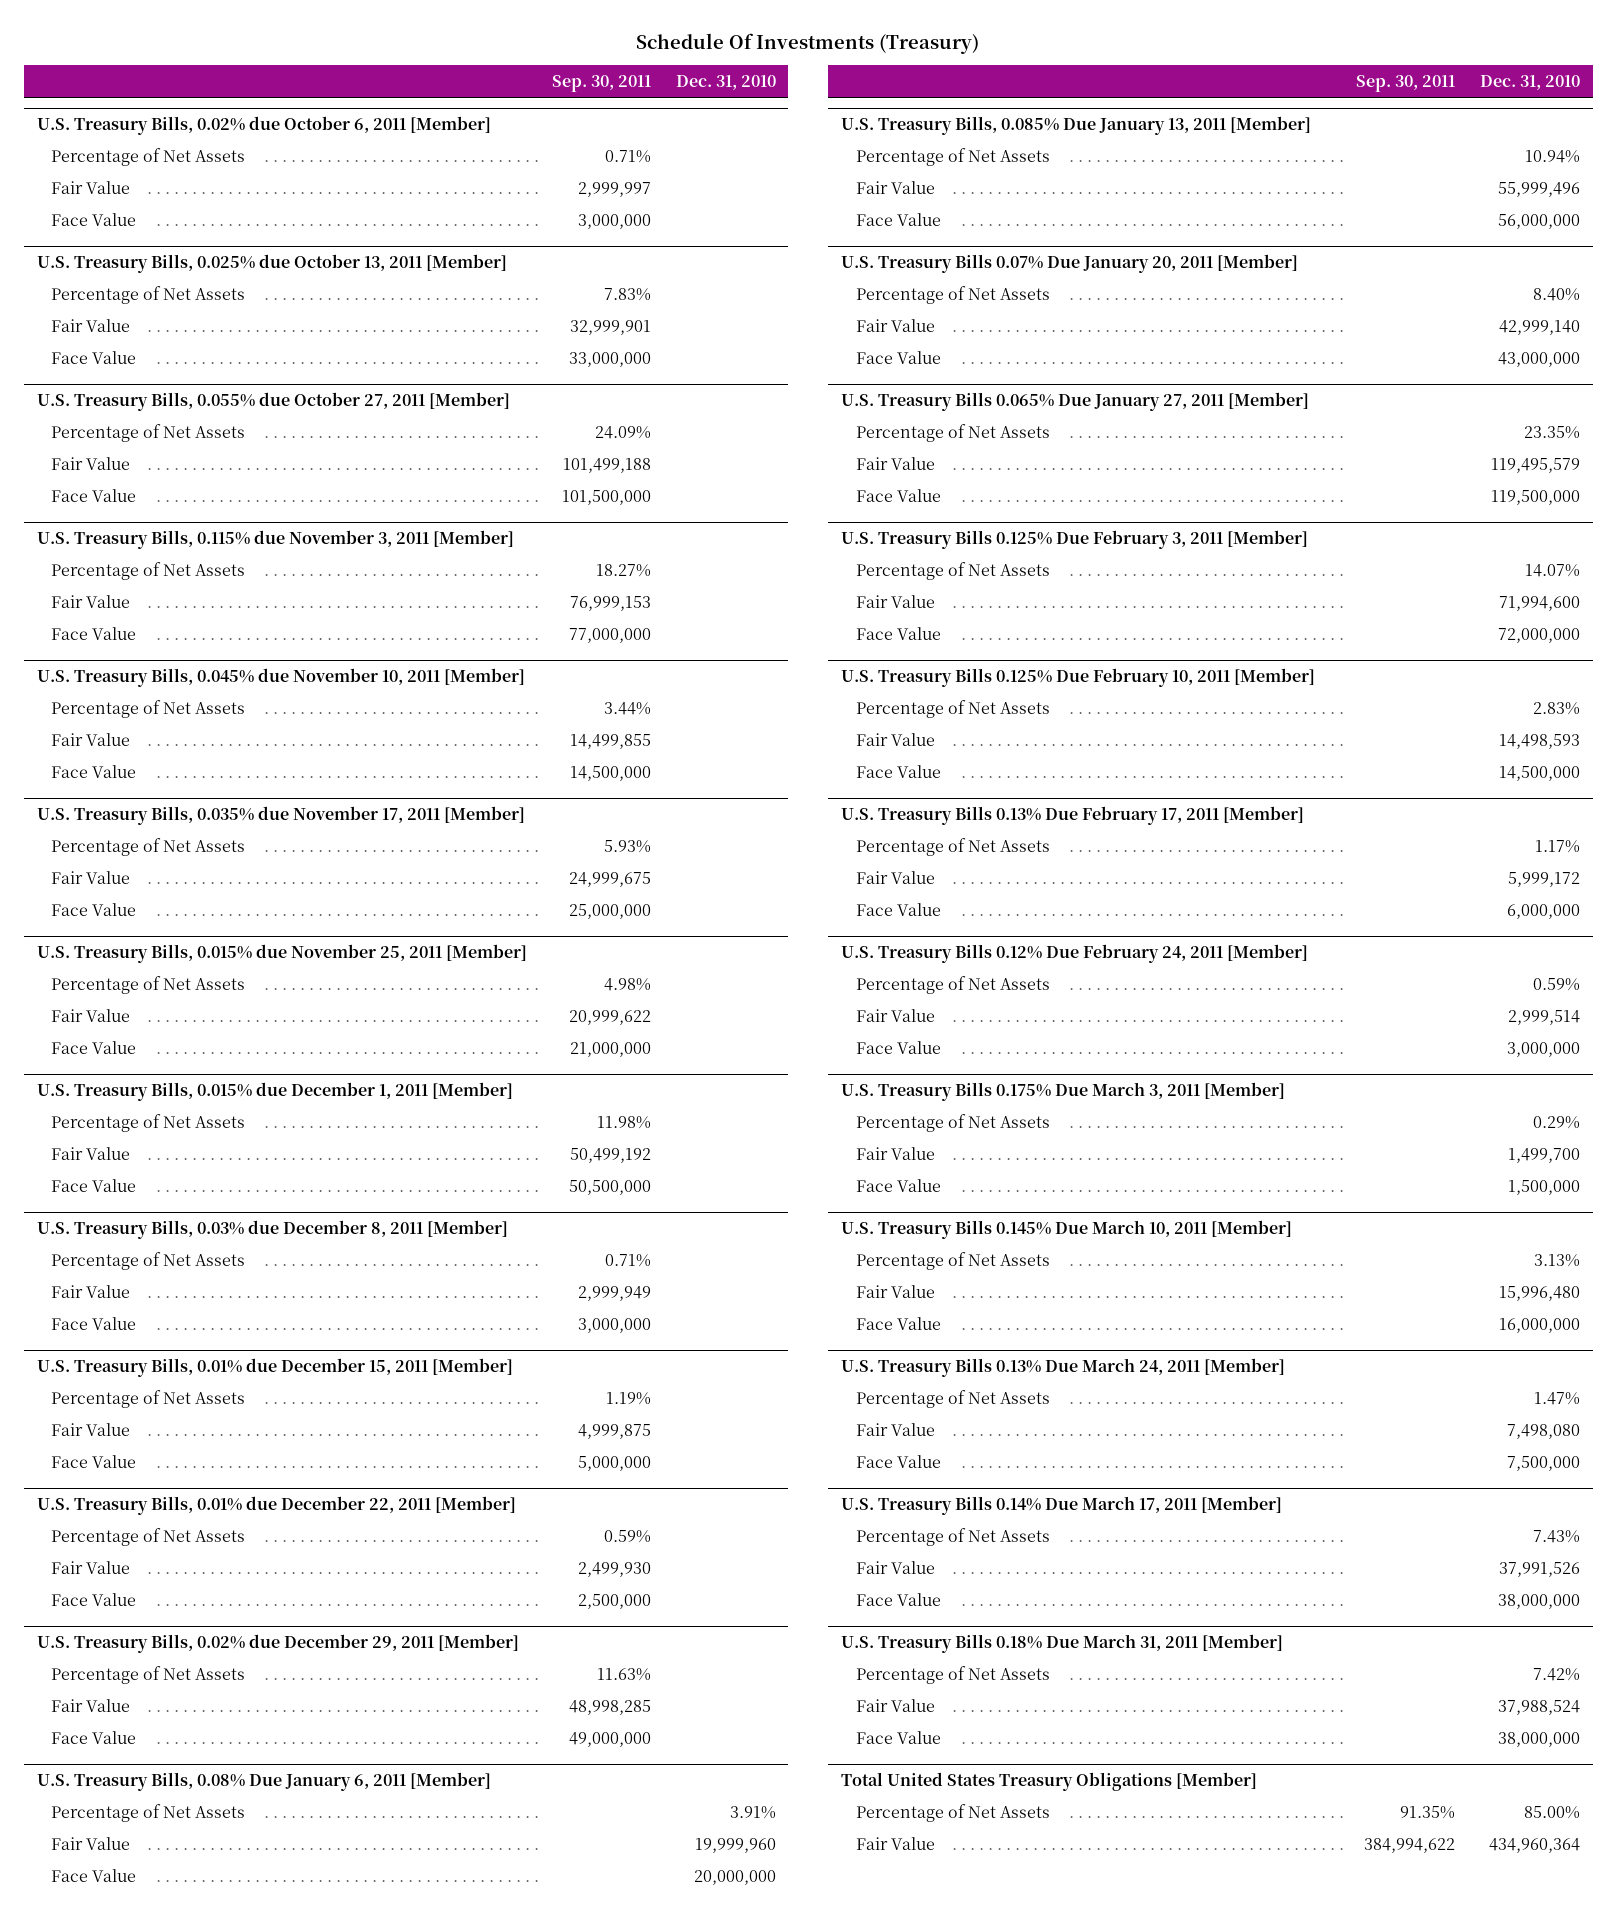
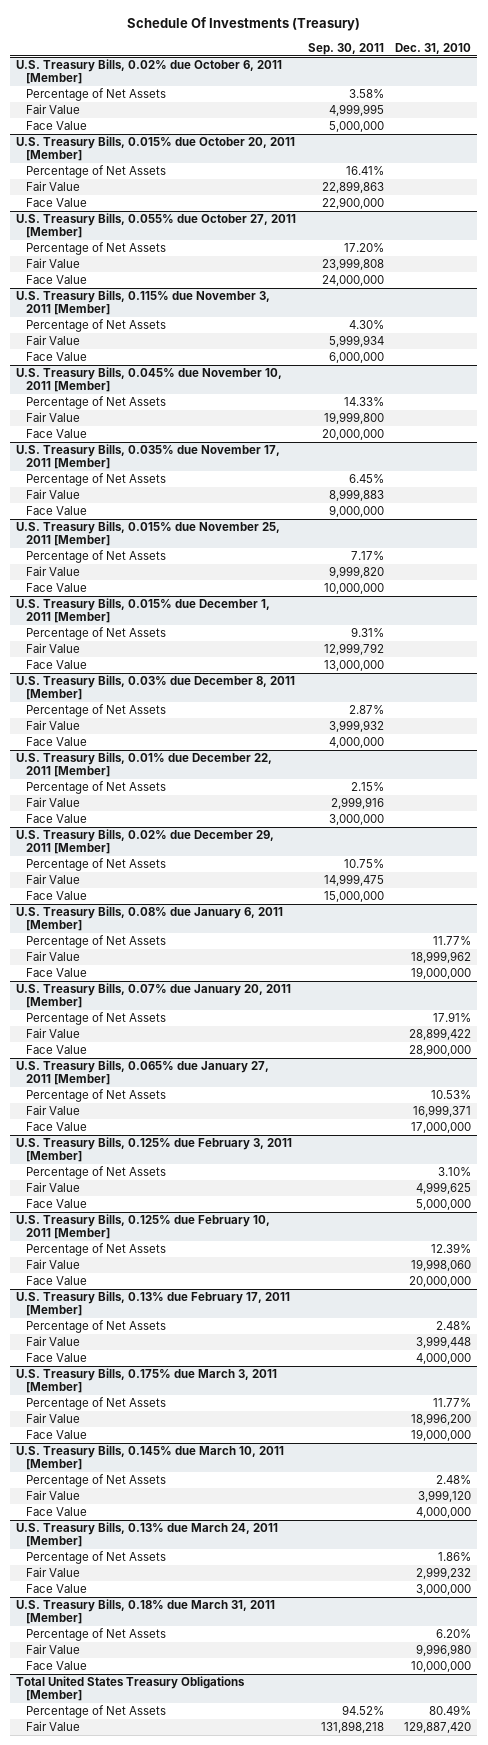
@ U.S. Treasury Bills, 0.02% due October 6, 2011 [Member]
- Percentage of Net Assets | 0.71% |
- Fair Value | 2,999,997 |
- Face Value | 3,000,000 |
- U.S. Treasury Bills, 0.025% due October 13, 2011 [Member]
- Percentage of Net Assets | 7.83% |
- Fair Value | 32,999,901 |
- Face Value | 33,000,000 |
@ U.S. Treasury Bills, 0.02% due October 6, 2011 [Member]
+ Percentage of Net Assets | 3.58% |
+ Fair Value | 4,999,995 |
+ Face Value | 5,000,000 |
+ U.S. Treasury Bills, 0.015% due October 20, 2011 [Member]
+ Percentage of Net Assets | 16.41% |
+ Fair Value | 22,899,863 |
+ Face Value | 22,900,000 |
@ U.S. Treasury Bills, 0.055% due October 27, 2011 [Member]
- Percentage of Net Assets | 24.09% |
- Fair Value | 101,499,188 |
- Face Value | 101,500,000 |
+ Percentage of Net Assets | 17.20% |
+ Fair Value | 23,999,808 |
+ Face Value | 24,000,000 |
@ U.S. Treasury Bills, 0.115% due November 3, 2011 [Member]
- Percentage of Net Assets | 18.27% |
- Fair Value | 76,999,153 |
- Face Value | 77,000,000 |
+ Percentage of Net Assets | 4.30% |
+ Fair Value | 5,999,934 |
+ Face Value | 6,000,000 |
@ U.S. Treasury Bills, 0.045% due November 10, 2011 [Member]
- Percentage of Net Assets | 3.44% |
- Fair Value | 14,499,855 |
- Face Value | 14,500,000 |
+ Percentage of Net Assets | 14.33% |
+ Fair Value | 19,999,800 |
+ Face Value | 20,000,000 |
@ U.S. Treasury Bills, 0.035% due November 17, 2011 [Member]
- Percentage of Net Assets | 5.93% |
- Fair Value | 24,999,675 |
- Face Value | 25,000,000 |
+ Percentage of Net Assets | 6.45% |
+ Fair Value | 8,999,883 |
+ Face Value | 9,000,000 |
@ U.S. Treasury Bills, 0.015% due November 25, 2011 [Member]
- Percentage of Net Assets | 4.98% |
- Fair Value | 20,999,622 |
- Face Value | 21,000,000 |
+ Percentage of Net Assets | 7.17% |
+ Fair Value | 9,999,820 |
+ Face Value | 10,000,000 |
@ U.S. Treasury Bills, 0.015% due December 1, 2011 [Member]
- Percentage of Net Assets | 11.98% |
- Fair Value | 50,499,192 |
- Face Value | 50,500,000 |
+ Percentage of Net Assets | 9.31% |
+ Fair Value | 12,999,792 |
+ Face Value | 13,000,000 |
@ U.S. Treasury Bills, 0.03% due December 8, 2011 [Member]
- Percentage of Net Assets | 0.71% |
- Fair Value | 2,999,949 |
- Face Value | 3,000,000 |
- U.S. Treasury Bills, 0.01% due December 15, 2011 [Member]
- Percentage of Net Assets | 1.19% |
- Fair Value | 4,999,875 |
- Face Value | 5,000,000 |
@ U.S. Treasury Bills, 0.03% due December 8, 2011 [Member]
+ Percentage of Net Assets | 2.87% |
+ Fair Value | 3,999,932 |
+ Face Value | 4,000,000 |
@ U.S. Treasury Bills, 0.01% due December 22, 2011 [Member]
- Percentage of Net Assets | 0.59% |
- Fair Value | 2,499,930 |
- Face Value | 2,500,000 |
+ Percentage of Net Assets | 2.15% |
+ Fair Value | 2,999,916 |
+ Face Value | 3,000,000 |
@ U.S. Treasury Bills, 0.02% due December 29, 2011 [Member]
- Percentage of Net Assets | 11.63% |
- Fair Value | 48,998,285 |
- Face Value | 49,000,000 |
- U.S. Treasury Bills, 0.08% Due January 6, 2011 [Member]
- Percentage of Net Assets | | 3.91%
- Fair Value | | 19,999,960
- Face Value | | 20,000,000
- U.S. Treasury Bills, 0.085% Due January 13, 2011 [Member]
- Percentage of Net Assets | | 10.94%
- Fair Value | | 55,999,496
- Face Value | | 56,000,000
- U.S. Treasury Bills 0.07% Due January 20, 2011 [Member]
- Percentage of Net Assets | | 8.40%
- Fair Value | | 42,999,140
- Face Value | | 43,000,000
- U.S. Treasury Bills 0.065% Due January 27, 2011 [Member]
- Percentage of Net Assets | | 23.35%
- Fair Value | | 119,495,579
- Face Value | | 119,500,000
- U.S. Treasury Bills 0.125% Due February 3, 2011 [Member]
- Percentage of Net Assets | | 14.07%
- Fair Value | | 71,994,600
- Face Value | | 72,000,000
- U.S. Treasury Bills 0.125% Due February 10, 2011 [Member]
- Percentage of Net Assets | | 2.83%
- Fair Value | | 14,498,593
- Face Value | | 14,500,000
- U.S. Treasury Bills 0.13% Due February 17, 2011 [Member]
- Percentage of Net Assets | | 1.17%
- Fair Value | | 5,999,172
- Face Value | | 6,000,000
- U.S. Treasury Bills 0.12% Due February 24, 2011 [Member]
- Percentage of Net Assets | | 0.59%
- Fair Value | | 2,999,514
- Face Value | | 3,000,000
- U.S. Treasury Bills 0.175% Due March 3, 2011 [Member]
- Percentage of Net Assets | | 0.29%
- Fair Value | | 1,499,700
- Face Value | | 1,500,000
- U.S. Treasury Bills 0.145% Due March 10, 2011 [Member]
- Percentage of Net Assets | | 3.13%
- Fair Value | | 15,996,480
- Face Value | | 16,000,000
- U.S. Treasury Bills 0.13% Due March 24, 2011 [Member]
- Percentage of Net Assets | | 1.47%
- Fair Value | | 7,498,080
- Face Value | | 7,500,000
- U.S. Treasury Bills 0.14% Due March 17, 2011 [Member]
- Percentage of Net Assets | | 7.43%
- Fair Value | | 37,991,526
- Face Value | | 38,000,000
- U.S. Treasury Bills 0.18% Due March 31, 2011 [Member]
- Percentage of Net Assets | | 7.42%
- Fair Value | | 37,988,524
- Face Value | | 38,000,000
@ U.S. Treasury Bills, 0.02% due December 29, 2011 [Member]
+ Percentage of Net Assets | 10.75% |
+ Fair Value | 14,999,475 |
+ Face Value | 15,000,000 |
+ U.S. Treasury Bills, 0.08% due January 6, 2011 [Member]
+ Percentage of Net Assets | | 11.77%
+ Fair Value | | 18,999,962
+ Face Value | | 19,000,000
+ U.S. Treasury Bills, 0.07% due January 20, 2011 [Member]
+ Percentage of Net Assets | | 17.91%
+ Fair Value | | 28,899,422
+ Face Value | | 28,900,000
+ U.S. Treasury Bills, 0.065% due January 27, 2011 [Member]
+ Percentage of Net Assets | | 10.53%
+ Fair Value | | 16,999,371
+ Face Value | | 17,000,000
+ U.S. Treasury Bills, 0.125% due February 3, 2011 [Member]
+ Percentage of Net Assets | | 3.10%
+ Fair Value | | 4,999,625
+ Face Value | | 5,000,000
+ U.S. Treasury Bills, 0.125% due February 10, 2011 [Member]
+ Percentage of Net Assets | | 12.39%
+ Fair Value | | 19,998,060
+ Face Value | | 20,000,000
+ U.S. Treasury Bills, 0.13% due February 17, 2011 [Member]
+ Percentage of Net Assets | | 2.48%
+ Fair Value | | 3,999,448
+ Face Value | | 4,000,000
+ U.S. Treasury Bills, 0.175% due March 3, 2011 [Member]
+ Percentage of Net Assets | | 11.77%
+ Fair Value | | 18,996,200
+ Face Value | | 19,000,000
+ U.S. Treasury Bills, 0.145% due March 10, 2011 [Member]
+ Percentage of Net Assets | | 2.48%
+ Fair Value | | 3,999,120
+ Face Value | | 4,000,000
+ U.S. Treasury Bills, 0.13% due March 24, 2011 [Member]
+ Percentage of Net Assets | | 1.86%
+ Fair Value | | 2,999,232
+ Face Value | | 3,000,000
+ U.S. Treasury Bills, 0.18% due March 31, 2011 [Member]
+ Percentage of Net Assets | | 6.20%
+ Fair Value | | 9,996,980
+ Face Value | | 10,000,000
@ Total United States Treasury Obligations [Member]
- Percentage of Net Assets | 91.35% | 85.00%
- Fair Value | 384,994,622 | 434,960,364
+ Percentage of Net Assets | 94.52% | 80.49%
+ Fair Value | 131,898,218 | 129,887,420

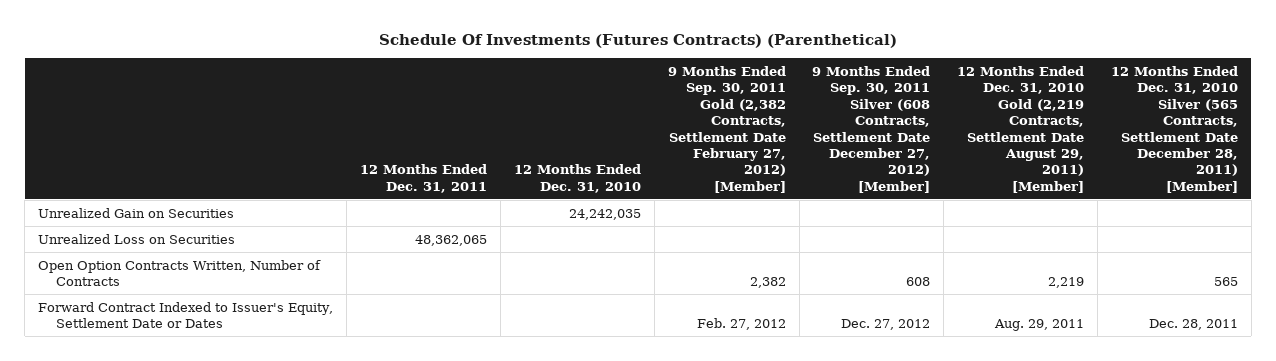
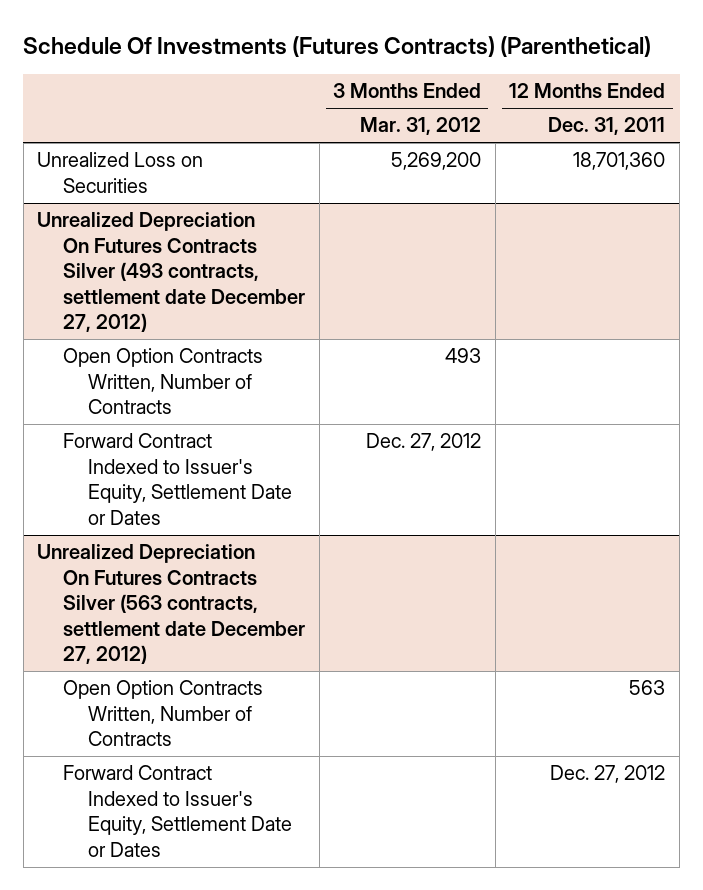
- | 12 Months Ended Dec. 31, 2011 | 12 Months Ended Dec. 31, 2010 | 9 Months Ended Sep. 30, 2011 Gold (2,382 Contracts, Settlement Date February 27, 2012) [Member] | 9 Months Ended Sep. 30, 2011 Silver (608 Contracts, Settlement Date December 27, 2012) [Member] | 12 Months Ended Dec. 31, 2010 Gold (2,219 Contracts, Settlement Date August 29, 2011) [Member] | 12 Months Ended Dec. 31, 2010 Silver (565 Contracts, Settlement Date December 28, 2011) [Member]
+ | 3 Months Ended Mar. 31, 2012 | 12 Months Ended Dec. 31, 2011
- Unrealized Gain on Securities | | 24,242,035 | | | |
- Unrealized Loss on Securities | 48,362,065 | | | | |
- Open Option Contracts Written, Number of Contracts | | | 2,382 | 608 | 2,219 | 565
- Forward Contract Indexed to Issuer's Equity, Settlement Date or Dates | | | Feb. 27, 2012 | Dec. 27, 2012 | Aug. 29, 2011 | Dec. 28, 2011
+ Unrealized Loss on Securities | 5,269,200 | 18,701,360
+ Unrealized Depreciation On Futures Contracts Silver (493 contracts, settlement date December 27, 2012)
+ Open Option Contracts Written, Number of Contracts | 493 |
+ Forward Contract Indexed to Issuer's Equity, Settlement Date or Dates | Dec. 27, 2012 |
+ Unrealized Depreciation On Futures Contracts Silver (563 contracts, settlement date December 27, 2012)
+ Open Option Contracts Written, Number of Contracts | | 563
+ Forward Contract Indexed to Issuer's Equity, Settlement Date or Dates | | Dec. 27, 2012

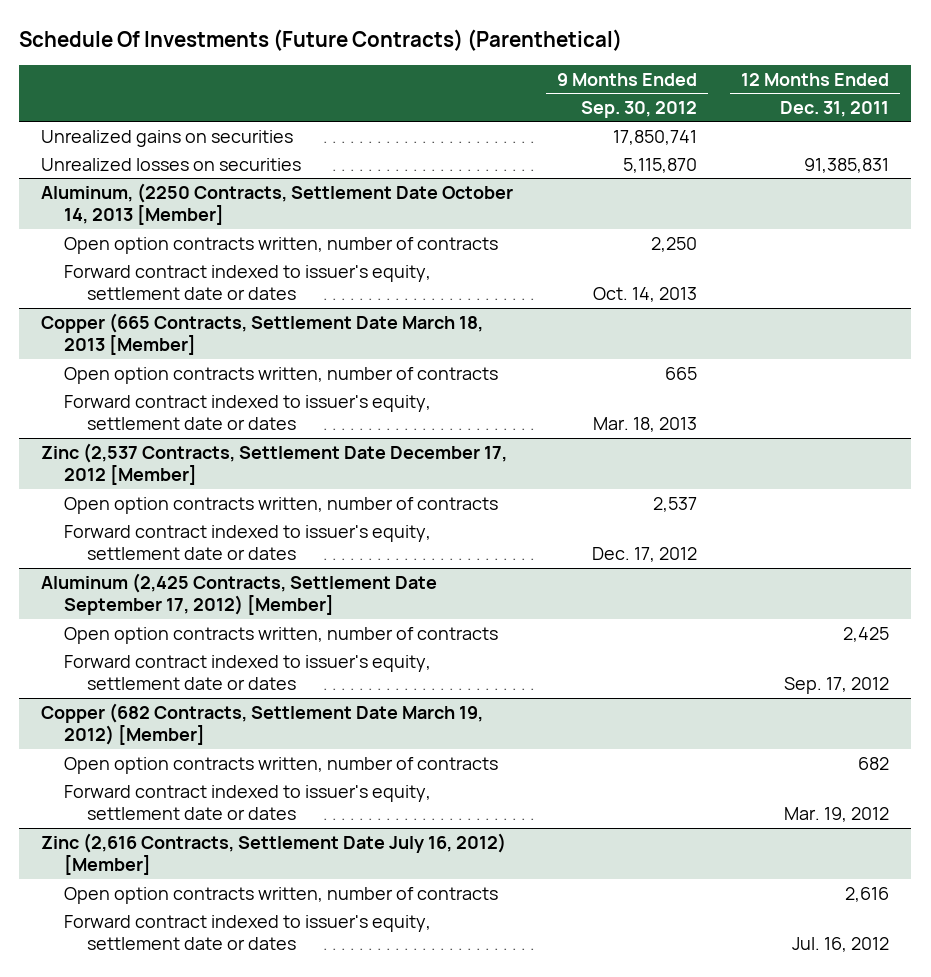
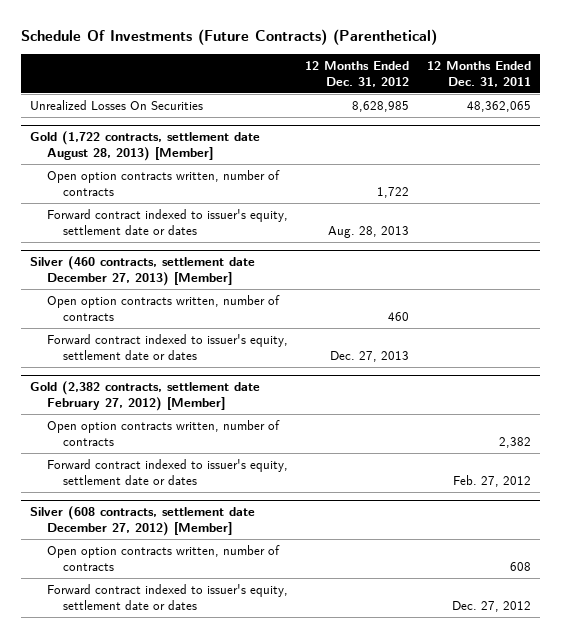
- | 9 Months Ended Sep. 30, 2012 | 12 Months Ended Dec. 31, 2011
+ | 12 Months Ended Dec. 31, 2012 | 12 Months Ended Dec. 31, 2011
- Unrealized gains on securities | 17,850,741 |
- Unrealized losses on securities | 5,115,870 | 91,385,831
- Aluminum, (2250 Contracts, Settlement Date October 14, 2013 [Member]
- Open option contracts written, number of contracts | 2,250 |
- Forward contract indexed to issuer's equity, settlement date or dates | Oct. 14, 2013 |
- Copper (665 Contracts, Settlement Date March 18, 2013 [Member]
- Open option contracts written, number of contracts | 665 |
- Forward contract indexed to issuer's equity, settlement date or dates | Mar. 18, 2013 |
- Zinc (2,537 Contracts, Settlement Date December 17, 2012 [Member]
- Open option contracts written, number of contracts | 2,537 |
- Forward contract indexed to issuer's equity, settlement date or dates | Dec. 17, 2012 |
- Aluminum (2,425 Contracts, Settlement Date September 17, 2012) [Member]
- Open option contracts written, number of contracts | | 2,425
- Forward contract indexed to issuer's equity, settlement date or dates | | Sep. 17, 2012
- Copper (682 Contracts, Settlement Date March 19, 2012) [Member]
- Open option contracts written, number of contracts | | 682
- Forward contract indexed to issuer's equity, settlement date or dates | | Mar. 19, 2012
- Zinc (2,616 Contracts, Settlement Date July 16, 2012) [Member]
- Open option contracts written, number of contracts | | 2,616
- Forward contract indexed to issuer's equity, settlement date or dates | | Jul. 16, 2012
+ Unrealized Losses On Securities | 8,628,985 | 48,362,065
+ Gold (1,722 contracts, settlement date August 28, 2013) [Member]
+ Open option contracts written, number of contracts | 1,722 |
+ Forward contract indexed to issuer's equity, settlement date or dates | Aug. 28, 2013 |
+ Silver (460 contracts, settlement date December 27, 2013) [Member]
+ Open option contracts written, number of contracts | 460 |
+ Forward contract indexed to issuer's equity, settlement date or dates | Dec. 27, 2013 |
+ Gold (2,382 contracts, settlement date February 27, 2012) [Member]
+ Open option contracts written, number of contracts | | 2,382
+ Forward contract indexed to issuer's equity, settlement date or dates | | Feb. 27, 2012
+ Silver (608 contracts, settlement date December 27, 2012) [Member]
+ Open option contracts written, number of contracts | | 608
+ Forward contract indexed to issuer's equity, settlement date or dates | | Dec. 27, 2012

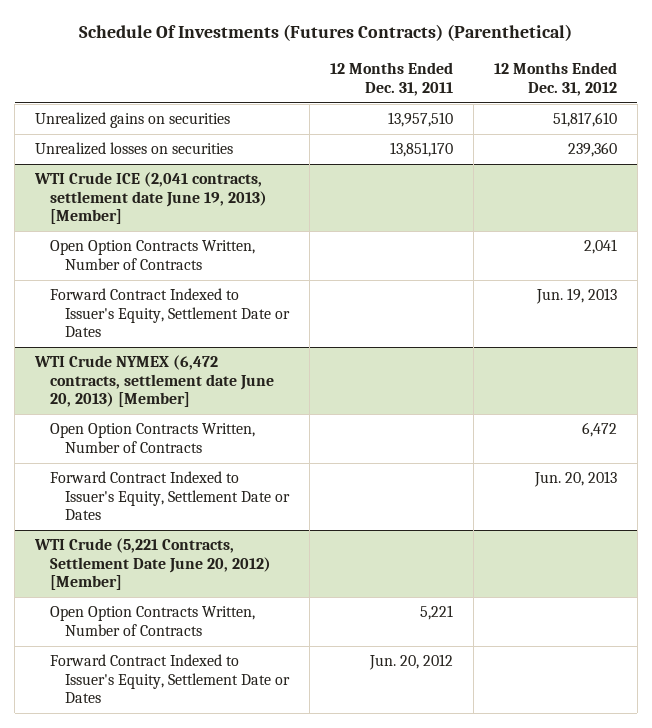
- Schedule Of Investments (Future Contracts) (Parenthetical)
+ Schedule Of Investments (Futures Contracts) (Parenthetical)
- | 12 Months Ended Dec. 31, 2012 | 12 Months Ended Dec. 31, 2011
+ | 12 Months Ended Dec. 31, 2011 | 12 Months Ended Dec. 31, 2012
- Unrealized Losses On Securities | 8,628,985 | 48,362,065
- Gold (1,722 contracts, settlement date August 28, 2013) [Member]
- Open option contracts written, number of contracts | 1,722 |
- Forward contract indexed to issuer's equity, settlement date or dates | Aug. 28, 2013 |
- Silver (460 contracts, settlement date December 27, 2013) [Member]
- Open option contracts written, number of contracts | 460 |
- Forward contract indexed to issuer's equity, settlement date or dates | Dec. 27, 2013 |
- Gold (2,382 contracts, settlement date February 27, 2012) [Member]
- Open option contracts written, number of contracts | | 2,382
- Forward contract indexed to issuer's equity, settlement date or dates | | Feb. 27, 2012
- Silver (608 contracts, settlement date December 27, 2012) [Member]
- Open option contracts written, number of contracts | | 608
- Forward contract indexed to issuer's equity, settlement date or dates | | Dec. 27, 2012
+ Unrealized gains on securities | 13,957,510 | 51,817,610
+ Unrealized losses on securities | 13,851,170 | 239,360
+ WTI Crude ICE (2,041 contracts, settlement date June 19, 2013) [Member]
+ Open Option Contracts Written, Number of Contracts | | 2,041
+ Forward Contract Indexed to Issuer's Equity, Settlement Date or Dates | | Jun. 19, 2013
+ WTI Crude NYMEX (6,472 contracts, settlement date June 20, 2013) [Member]
+ Open Option Contracts Written, Number of Contracts | | 6,472
+ Forward Contract Indexed to Issuer's Equity, Settlement Date or Dates | | Jun. 20, 2013
+ WTI Crude (5,221 Contracts, Settlement Date June 20, 2012) [Member]
+ Open Option Contracts Written, Number of Contracts | 5,221 |
+ Forward Contract Indexed to Issuer's Equity, Settlement Date or Dates | Jun. 20, 2012 |

